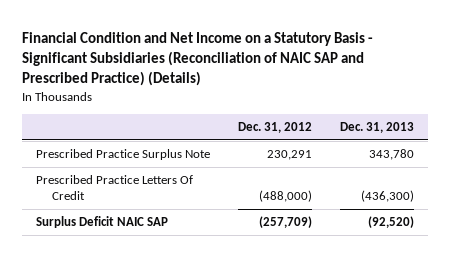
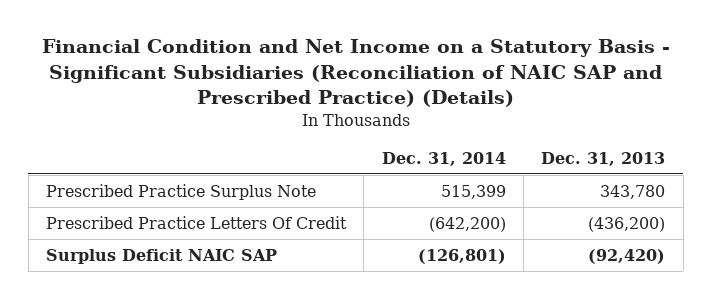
- | Dec. 31, 2012 | Dec. 31, 2013
+ | Dec. 31, 2014 | Dec. 31, 2013
- Prescribed Practice Letters Of Credit | (488,000) | (436,300)
- Surplus Deficit NAIC SAP | (257,709) | (92,520)
+ Prescribed Practice Letters Of Credit | (642,200) | (436,200)
+ Surplus Deficit NAIC SAP | (126,801) | (92,420)

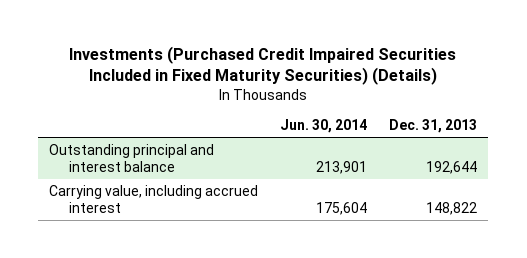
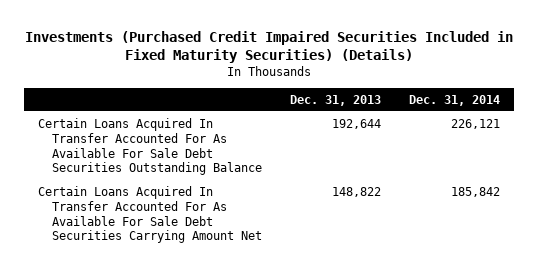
- | Jun. 30, 2014 | Dec. 31, 2013
+ | Dec. 31, 2013 | Dec. 31, 2014
- Outstanding principal and interest balance | 213,901 | 192,644
- Carrying value, including accrued interest | 175,604 | 148,822
+ Certain Loans Acquired In Transfer Accounted For As Available For Sale Debt Securities Outstanding Balance | 192,644 | 226,121
+ Certain Loans Acquired In Transfer Accounted For As Available For Sale Debt Securities Carrying Amount Net | 148,822 | 185,842

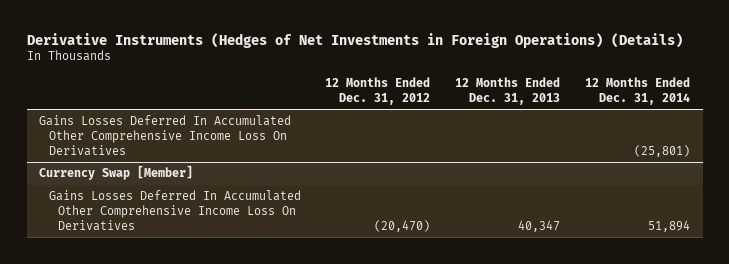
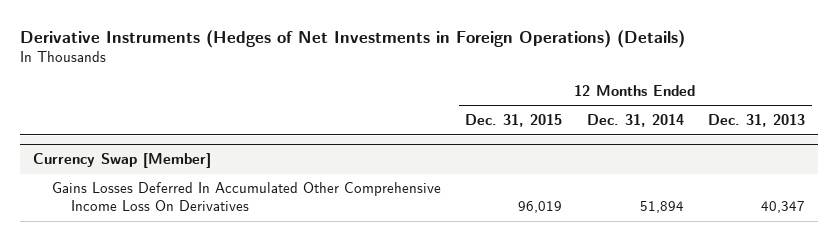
- | 12 Months Ended Dec. 31, 2012 | 12 Months Ended Dec. 31, 2013 | 12 Months Ended Dec. 31, 2014
+ | 12 Months Ended Dec. 31, 2015 | 12 Months Ended Dec. 31, 2014 | 12 Months Ended Dec. 31, 2013
- Gains Losses Deferred In Accumulated Other Comprehensive Income Loss On Derivatives | | | (25,801)

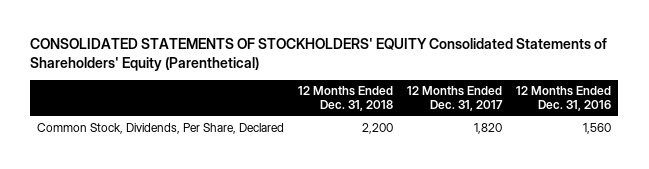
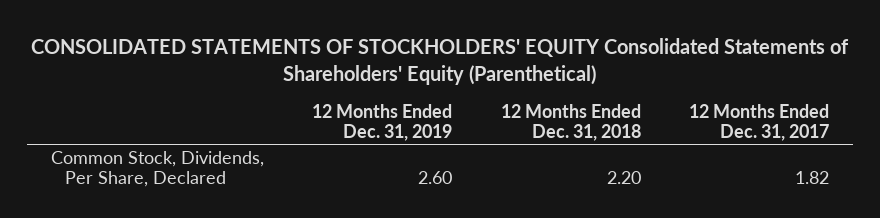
- | 12 Months Ended Dec. 31, 2018 | 12 Months Ended Dec. 31, 2017 | 12 Months Ended Dec. 31, 2016
+ | 12 Months Ended Dec. 31, 2019 | 12 Months Ended Dec. 31, 2018 | 12 Months Ended Dec. 31, 2017
- Common Stock, Dividends, Per Share, Declared | 2,200 | 1,820 | 1,560
+ Common Stock, Dividends, Per Share, Declared | 2.60 | 2.20 | 1.82

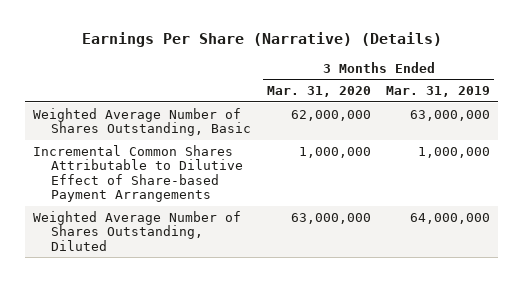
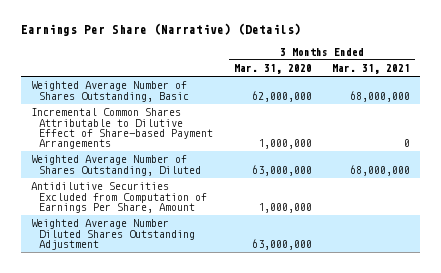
- | 3 Months Ended Mar. 31, 2020 | 3 Months Ended Mar. 31, 2019
+ | 3 Months Ended Mar. 31, 2020 | 3 Months Ended Mar. 31, 2021
+ Antidilutive Securities Excluded from Computation of Earnings Per Share, Amount | 1,000,000 |
+ Weighted Average Number Diluted Shares Outstanding Adjustment | 63,000,000 |

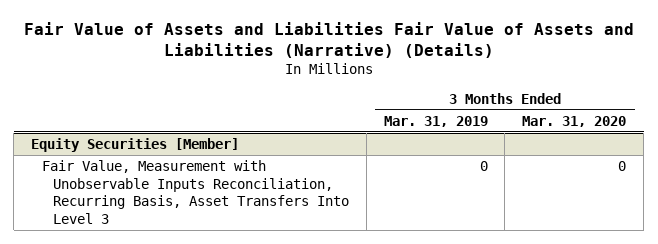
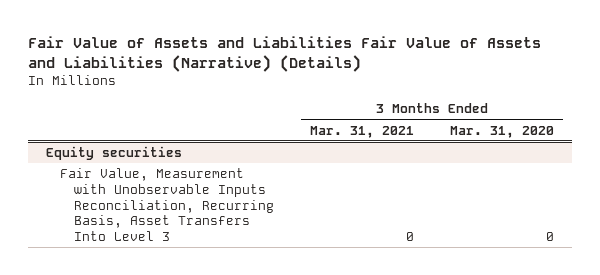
- | 3 Months Ended Mar. 31, 2019 | 3 Months Ended Mar. 31, 2020
+ | 3 Months Ended Mar. 31, 2021 | 3 Months Ended Mar. 31, 2020
- Equity Securities [Member]
+ Equity securities

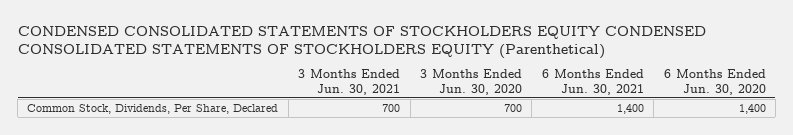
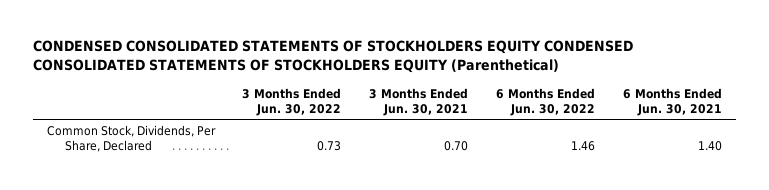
- | 3 Months Ended Jun. 30, 2021 | 3 Months Ended Jun. 30, 2020 | 6 Months Ended Jun. 30, 2021 | 6 Months Ended Jun. 30, 2020
+ | 3 Months Ended Jun. 30, 2022 | 3 Months Ended Jun. 30, 2021 | 6 Months Ended Jun. 30, 2022 | 6 Months Ended Jun. 30, 2021
- Common Stock, Dividends, Per Share, Declared | 700 | 700 | 1,400 | 1,400
+ Common Stock, Dividends, Per Share, Declared | 0.73 | 0.70 | 1.46 | 1.40

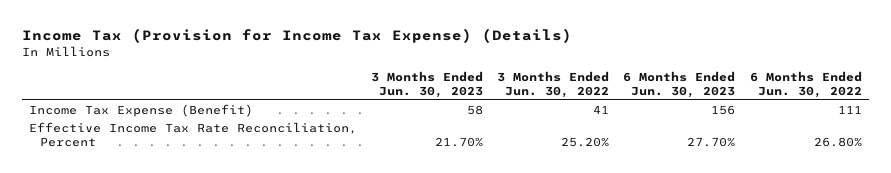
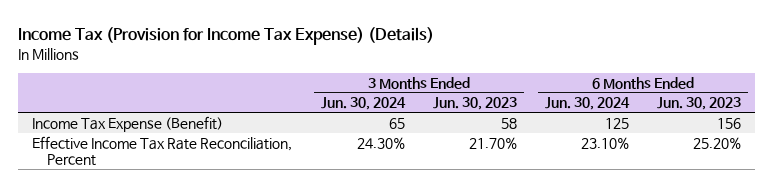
- | 3 Months Ended Jun. 30, 2023 | 3 Months Ended Jun. 30, 2022 | 6 Months Ended Jun. 30, 2023 | 6 Months Ended Jun. 30, 2022
+ | 3 Months Ended Jun. 30, 2024 | 3 Months Ended Jun. 30, 2023 | 6 Months Ended Jun. 30, 2024 | 6 Months Ended Jun. 30, 2023
- Effective Income Tax Rate Reconciliation, Percent | 21.70% | 25.20% | 27.70% | 26.80%
+ Effective Income Tax Rate Reconciliation, Percent | 24.30% | 21.70% | 23.10% | 25.20%

